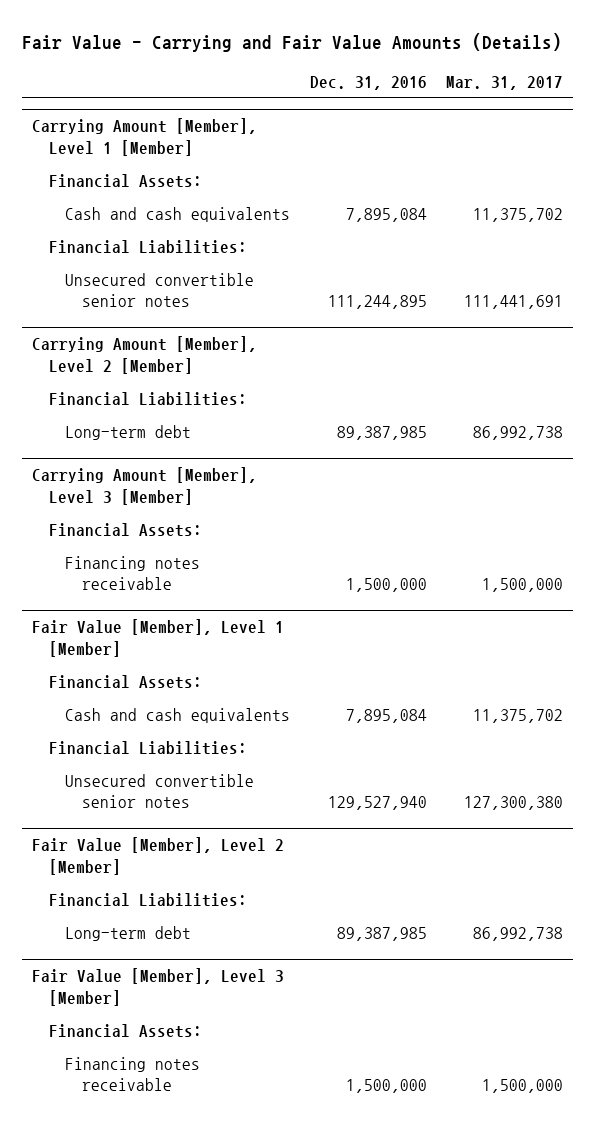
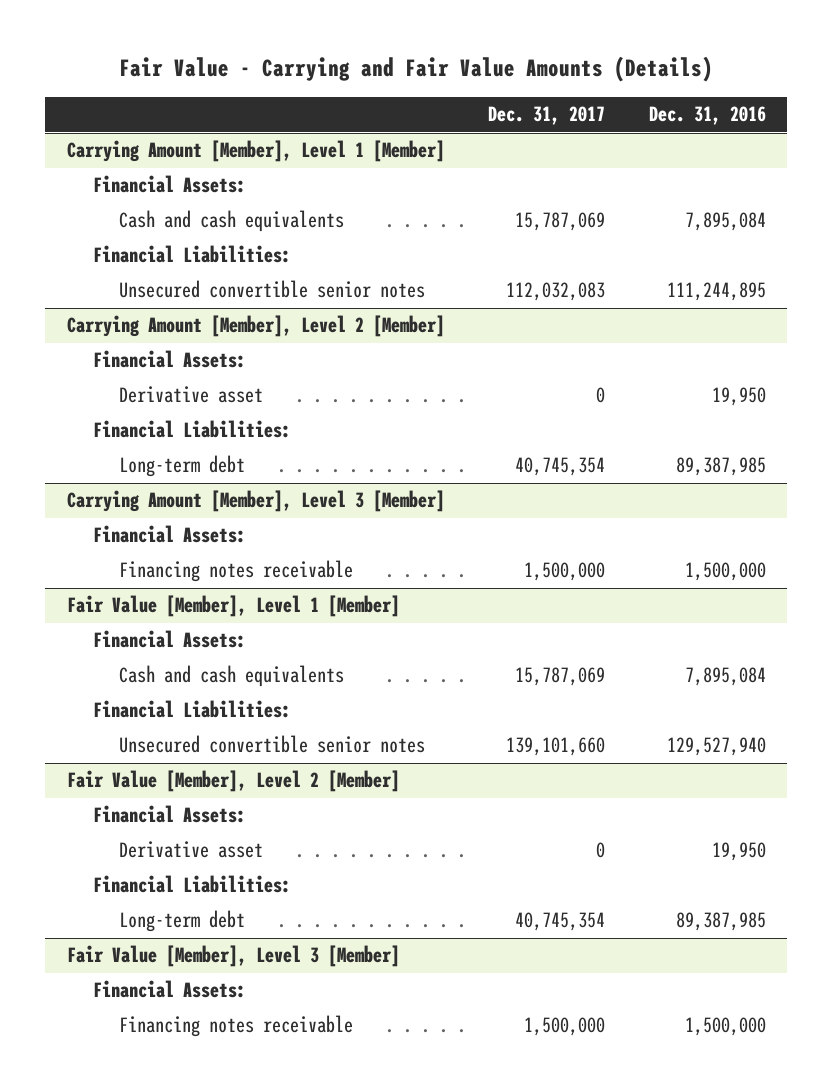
- | Dec. 31, 2016 | Mar. 31, 2017
+ | Dec. 31, 2017 | Dec. 31, 2016
@ Carrying Amount [Member], Level 2 [Member]
+ Financial Assets:
+ Derivative asset | 0 | 19,950
@ Fair Value [Member], Level 2 [Member]
+ Financial Assets:
+ Derivative asset | 0 | 19,950

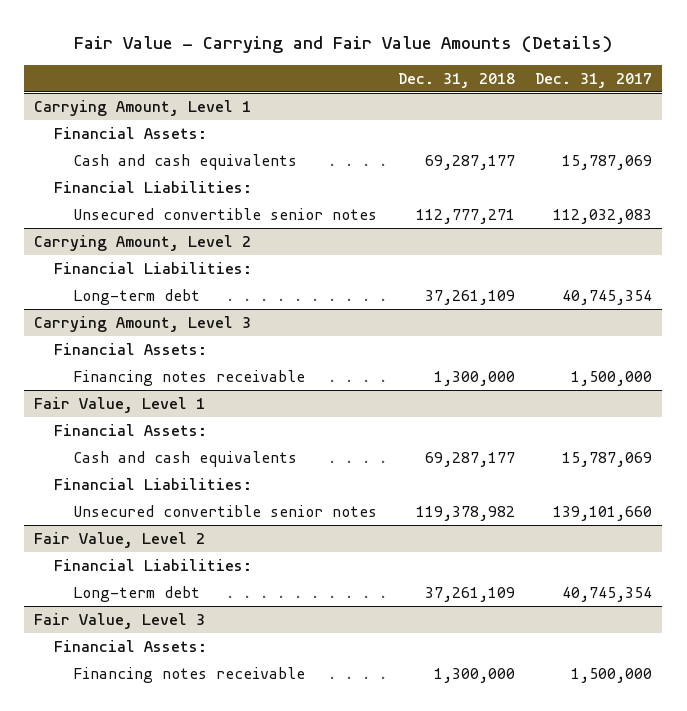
- | Dec. 31, 2017 | Dec. 31, 2016
+ | Dec. 31, 2018 | Dec. 31, 2017
- Carrying Amount [Member], Level 1 [Member]
+ Carrying Amount, Level 1
- Carrying Amount [Member], Level 2 [Member]
- Financial Assets:
- Derivative asset | 0 | 19,950
+ Carrying Amount, Level 2
- Carrying Amount [Member], Level 3 [Member]
+ Carrying Amount, Level 3
- Fair Value [Member], Level 1 [Member]
+ Fair Value, Level 1
- Fair Value [Member], Level 2 [Member]
- Financial Assets:
- Derivative asset | 0 | 19,950
+ Fair Value, Level 2
- Fair Value [Member], Level 3 [Member]
+ Fair Value, Level 3

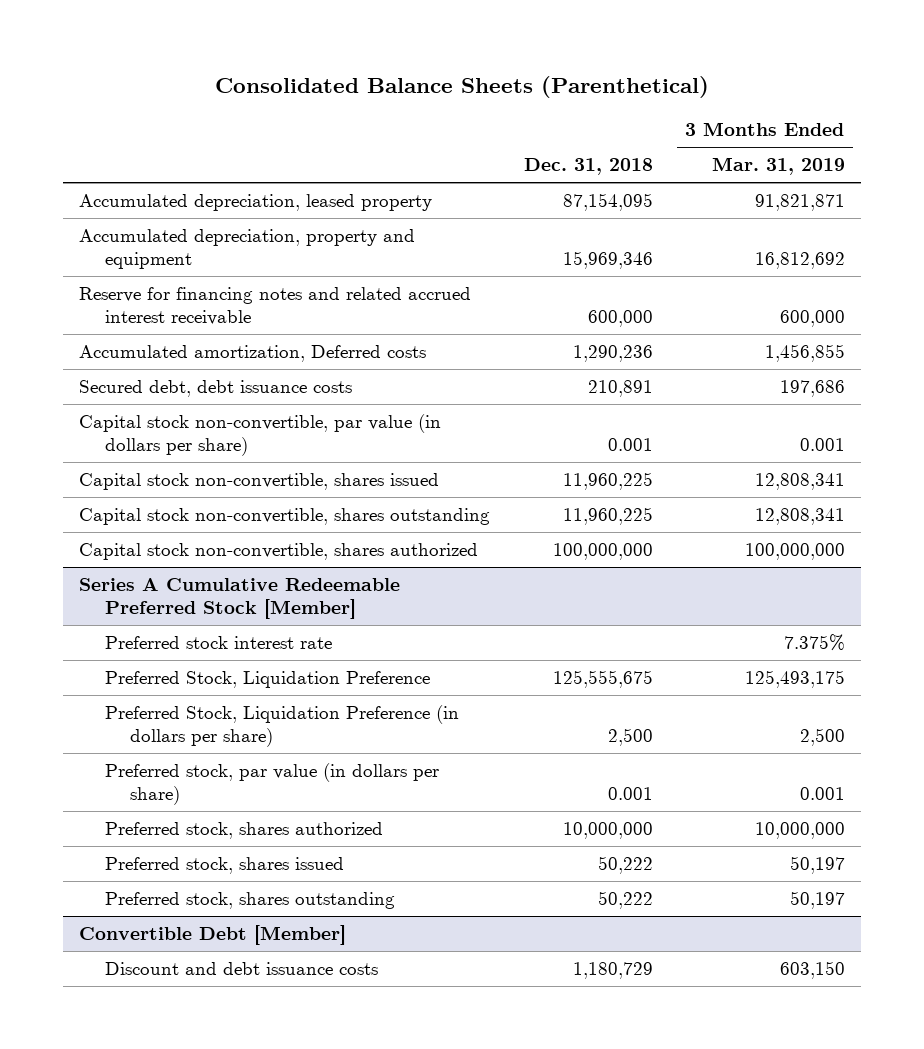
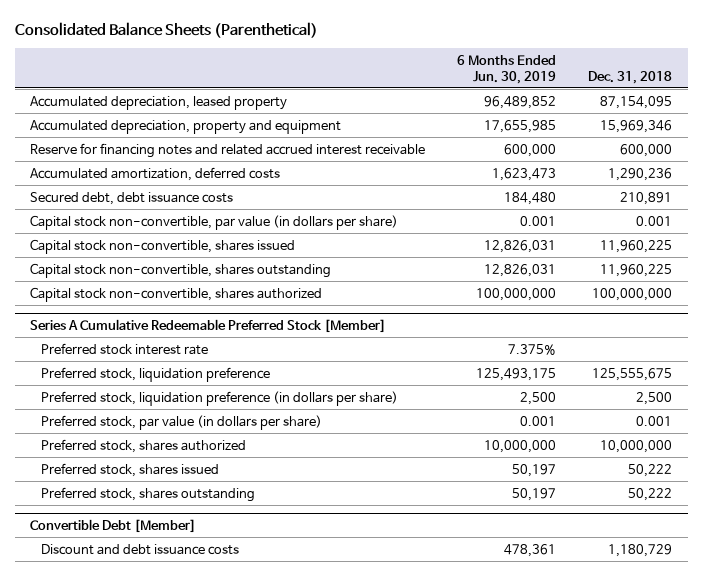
- | Dec. 31, 2018 | 3 Months Ended Mar. 31, 2019
+ | 6 Months Ended Jun. 30, 2019 | Dec. 31, 2018
- Accumulated amortization, Deferred costs | 1,290,236 | 1,456,855
+ Accumulated amortization, deferred costs | 1,623,473 | 1,290,236
@ Series A Cumulative Redeemable Preferred Stock [Member]
- Preferred Stock, Liquidation Preference | 125,555,675 | 125,493,175
- Preferred Stock, Liquidation Preference (in dollars per share) | 2,500 | 2,500
+ Preferred stock, liquidation preference | 125,493,175 | 125,555,675
+ Preferred stock, liquidation preference (in dollars per share) | 2,500 | 2,500

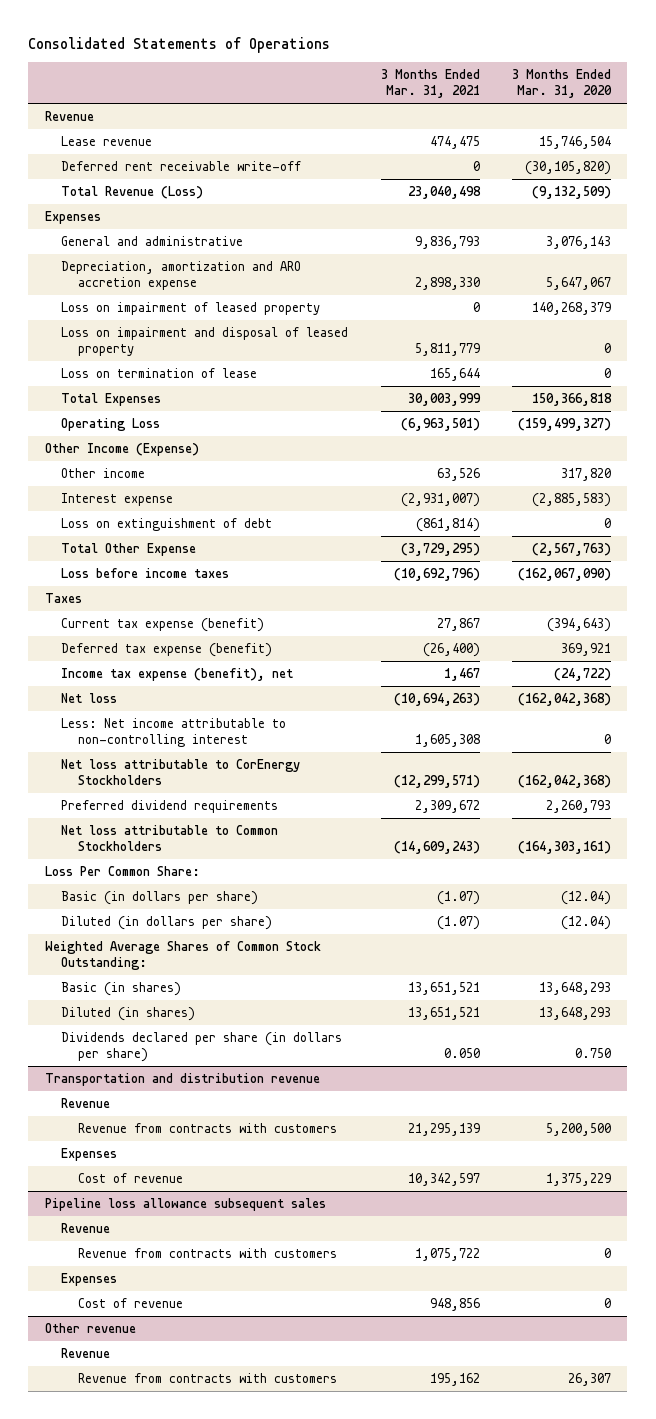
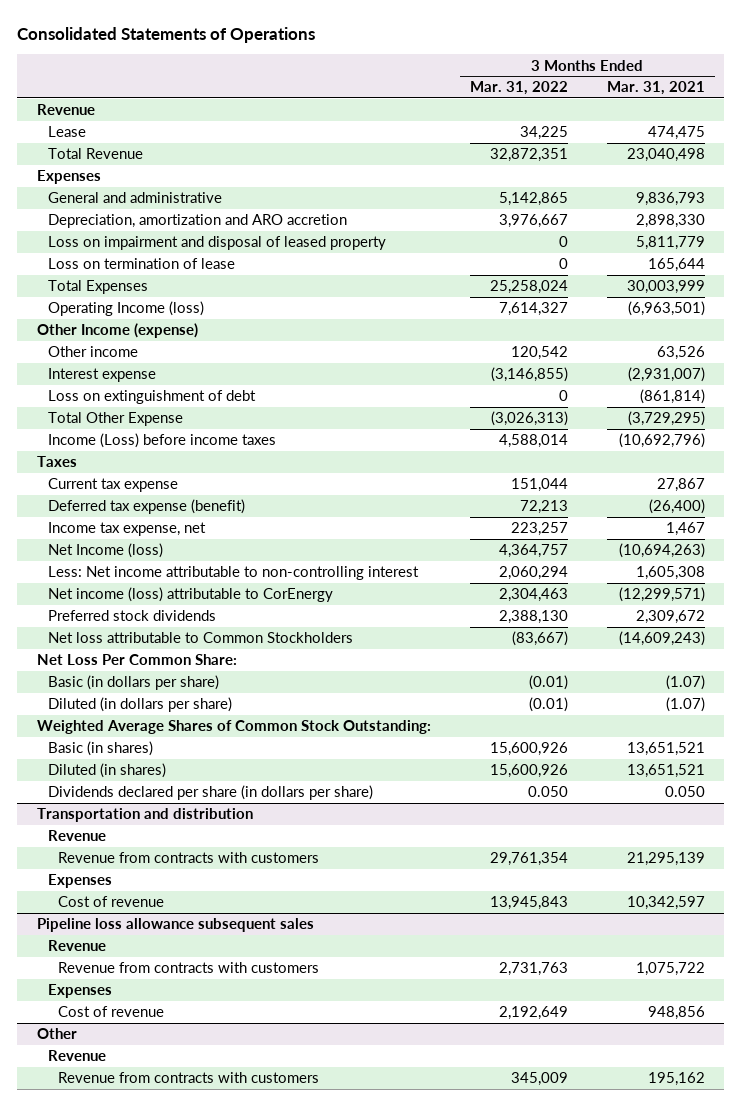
- | 3 Months Ended Mar. 31, 2021 | 3 Months Ended Mar. 31, 2020
+ | 3 Months Ended Mar. 31, 2022 | 3 Months Ended Mar. 31, 2021
- Lease revenue | 474,475 | 15,746,504
- Deferred rent receivable write-off | 0 | (30,105,820)
- Total Revenue (Loss) | 23,040,498 | (9,132,509)
+ Lease | 34,225 | 474,475
+ Total Revenue | 32,872,351 | 23,040,498
- Depreciation, amortization and ARO accretion expense | 2,898,330 | 5,647,067
- Loss on impairment of leased property | 0 | 140,268,379
+ Depreciation, amortization and ARO accretion | 3,976,667 | 2,898,330
- Operating Loss | (6,963,501) | (159,499,327)
- Other Income (Expense)
+ Operating Income (loss) | 7,614,327 | (6,963,501)
+ Other Income (expense)
- Loss before income taxes | (10,692,796) | (162,067,090)
+ Income (Loss) before income taxes | 4,588,014 | (10,692,796)
- Current tax expense (benefit) | 27,867 | (394,643)
+ Current tax expense | 151,044 | 27,867
- Income tax expense (benefit), net | 1,467 | (24,722)
- Net loss | (10,694,263) | (162,042,368)
+ Income tax expense, net | 223,257 | 1,467
+ Net Income (loss) | 4,364,757 | (10,694,263)
- Net loss attributable to CorEnergy Stockholders | (12,299,571) | (162,042,368)
- Preferred dividend requirements | 2,309,672 | 2,260,793
+ Net income (loss) attributable to CorEnergy | 2,304,463 | (12,299,571)
+ Preferred stock dividends | 2,388,130 | 2,309,672
- Loss Per Common Share:
+ Net Loss Per Common Share:
- Transportation and distribution revenue
+ Transportation and distribution
- Other revenue
+ Other

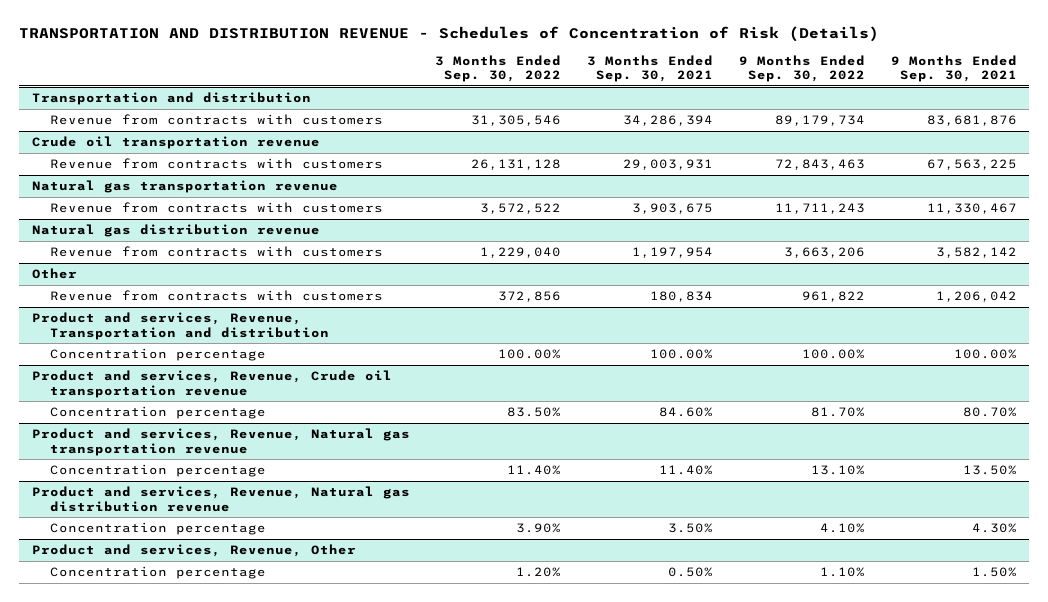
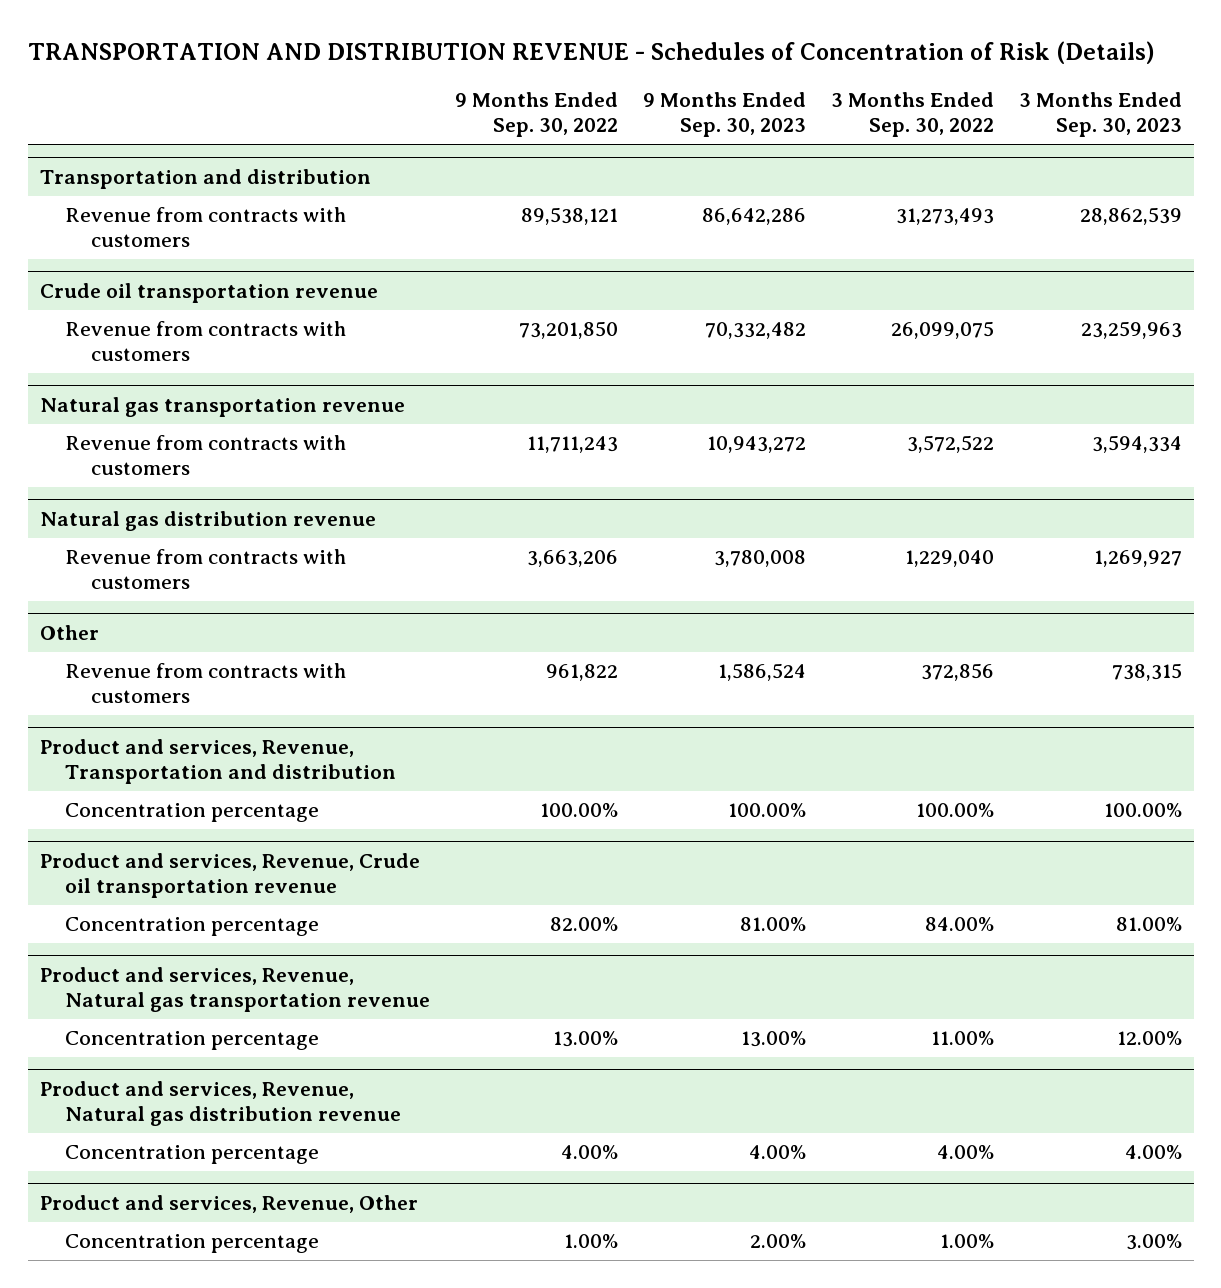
- | 3 Months Ended Sep. 30, 2022 | 3 Months Ended Sep. 30, 2021 | 9 Months Ended Sep. 30, 2022 | 9 Months Ended Sep. 30, 2021
+ | 9 Months Ended Sep. 30, 2022 | 9 Months Ended Sep. 30, 2023 | 3 Months Ended Sep. 30, 2022 | 3 Months Ended Sep. 30, 2023
@ Transportation and distribution
- Revenue from contracts with customers | 31,305,546 | 34,286,394 | 89,179,734 | 83,681,876
+ Revenue from contracts with customers | 89,538,121 | 86,642,286 | 31,273,493 | 28,862,539
@ Crude oil transportation revenue
- Revenue from contracts with customers | 26,131,128 | 29,003,931 | 72,843,463 | 67,563,225
+ Revenue from contracts with customers | 73,201,850 | 70,332,482 | 26,099,075 | 23,259,963
@ Product and services, Revenue, Crude oil transportation revenue
- Concentration percentage | 83.50% | 84.60% | 81.70% | 80.70%
+ Concentration percentage | 82.00% | 81.00% | 84.00% | 81.00%
@ Product and services, Revenue, Natural gas transportation revenue
- Concentration percentage | 11.40% | 11.40% | 13.10% | 13.50%
+ Concentration percentage | 13.00% | 13.00% | 11.00% | 12.00%
@ Product and services, Revenue, Natural gas distribution revenue
- Concentration percentage | 3.90% | 3.50% | 4.10% | 4.30%
+ Concentration percentage | 4.00% | 4.00% | 4.00% | 4.00%
@ Product and services, Revenue, Other
- Concentration percentage | 1.20% | 0.50% | 1.10% | 1.50%
+ Concentration percentage | 1.00% | 2.00% | 1.00% | 3.00%

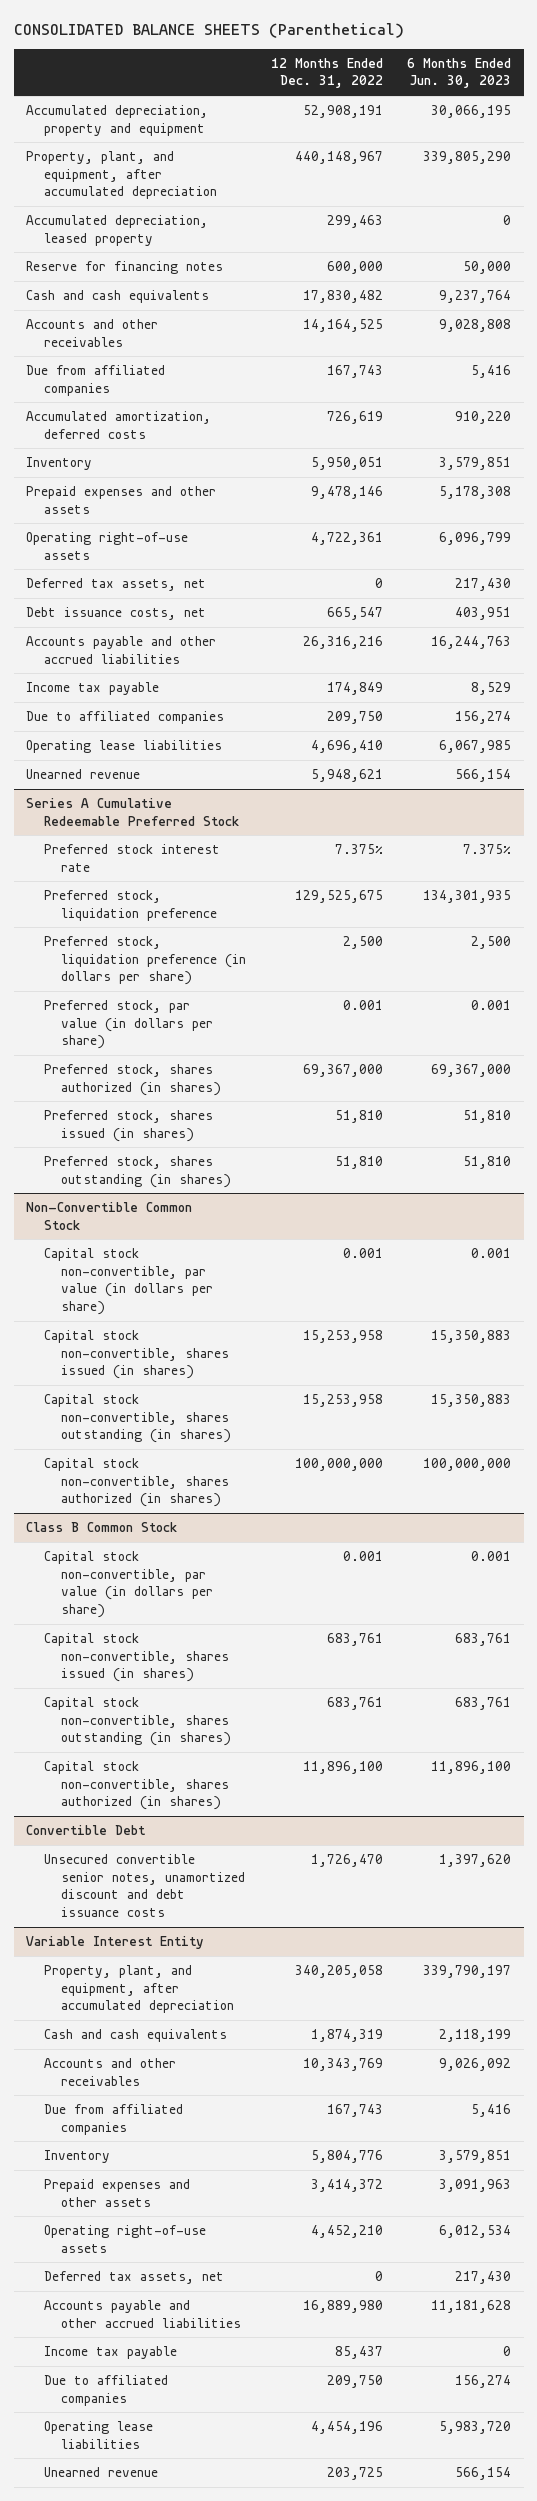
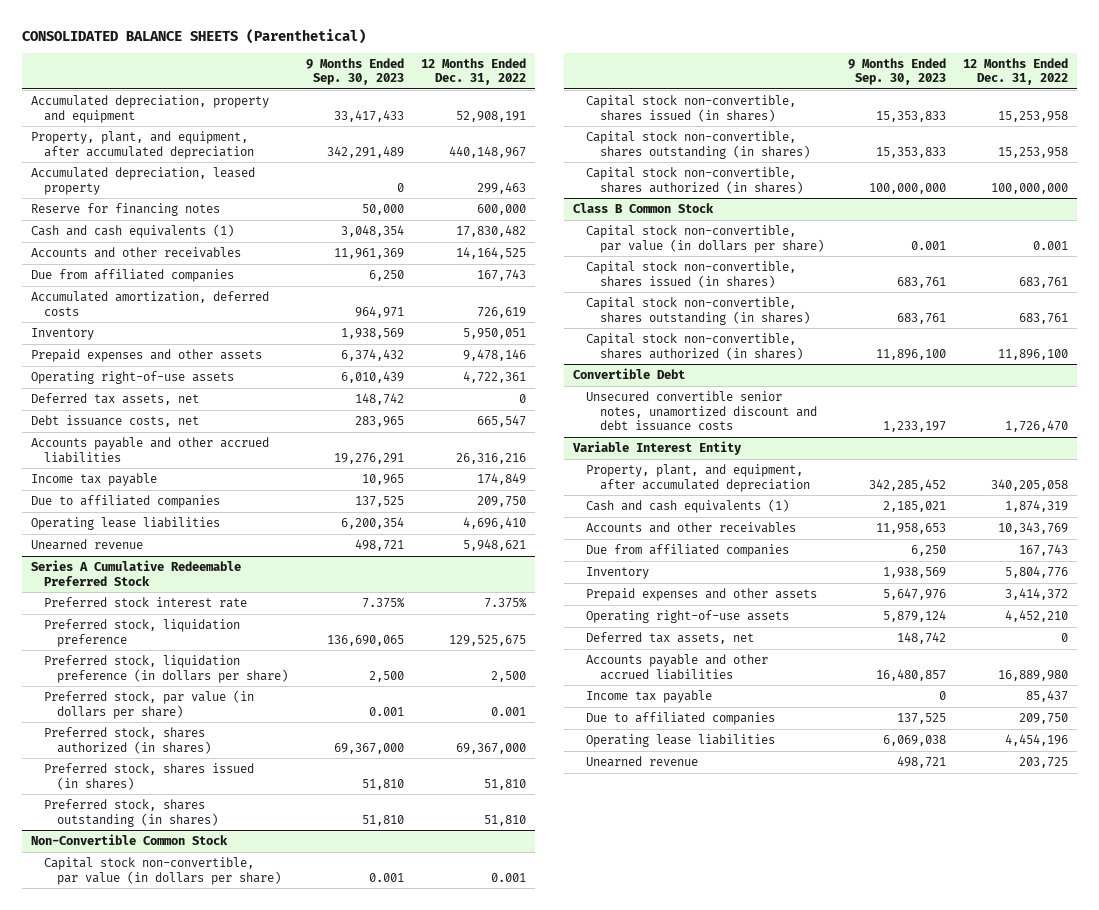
- | 12 Months Ended Dec. 31, 2022 | 6 Months Ended Jun. 30, 2023
+ | 9 Months Ended Sep. 30, 2023 | 12 Months Ended Dec. 31, 2022
- Cash and cash equivalents | 17,830,482 | 9,237,764
+ Cash and cash equivalents (1) | 3,048,354 | 17,830,482
@ Variable Interest Entity
- Cash and cash equivalents | 1,874,319 | 2,118,199
+ Cash and cash equivalents (1) | 2,185,021 | 1,874,319

